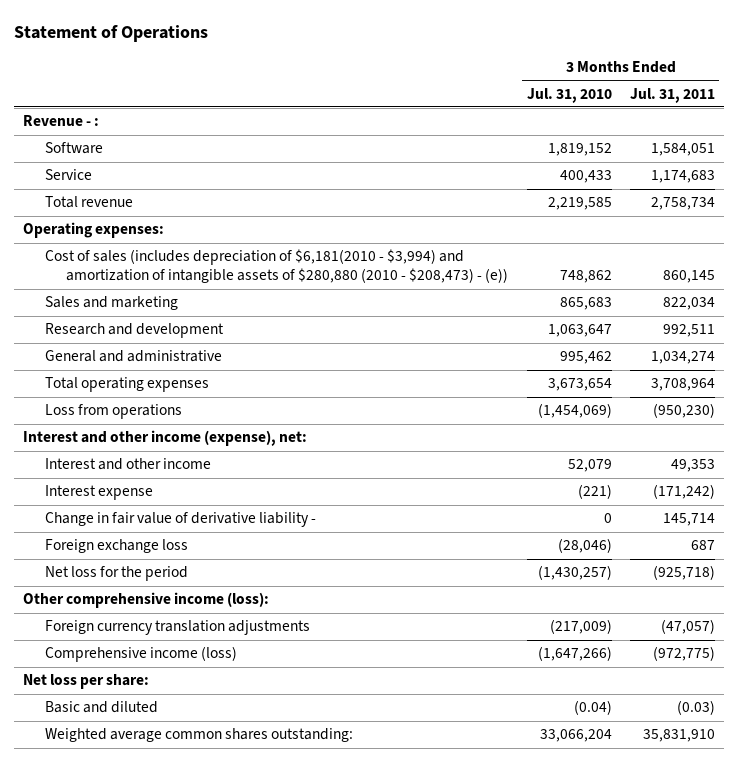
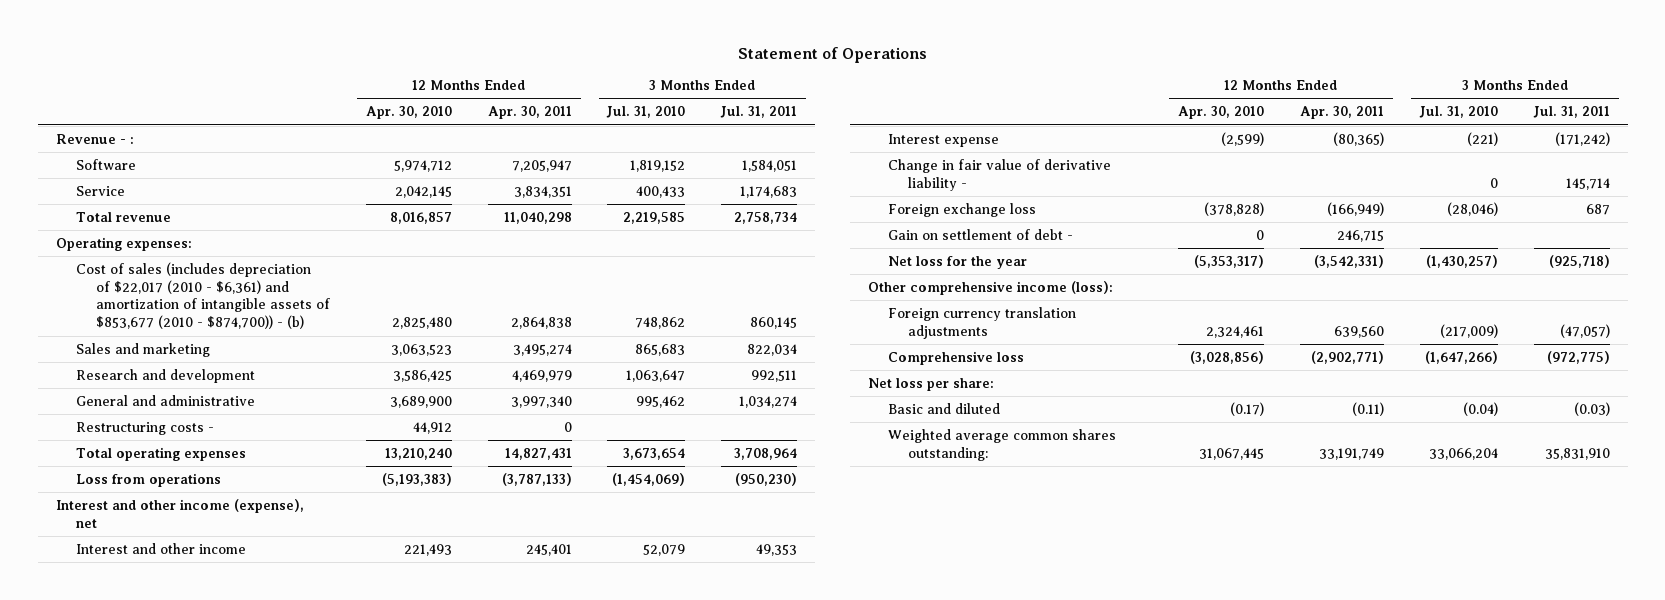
- | 3 Months Ended Jul. 31, 2010 | 3 Months Ended Jul. 31, 2011
+ | 12 Months Ended Apr. 30, 2010 | 12 Months Ended Apr. 30, 2011 | 3 Months Ended Jul. 31, 2010 | 3 Months Ended Jul. 31, 2011
- Cost of sales (includes depreciation of $6,181(2010 - $3,994) and amortization of intangible assets of $280,880 (2010 - $208,473) - (e)) | 748,862 | 860,145
+ Cost of sales (includes depreciation of $22,017 (2010 - $6,361) and amortization of intangible assets of $853,677 (2010 - $874,700)) - (b) | 2,825,480 | 2,864,838 | 748,862 | 860,145
+ Restructuring costs - | 44,912 | 0 | |
- Interest and other income (expense), net:
+ Interest and other income (expense), net
- Net loss for the period | (1,430,257) | (925,718)
+ Gain on settlement of debt - | 0 | 246,715 | |
+ Net loss for the year | (5,353,317) | (3,542,331) | (1,430,257) | (925,718)
- Comprehensive income (loss) | (1,647,266) | (972,775)
+ Comprehensive loss | (3,028,856) | (2,902,771) | (1,647,266) | (972,775)

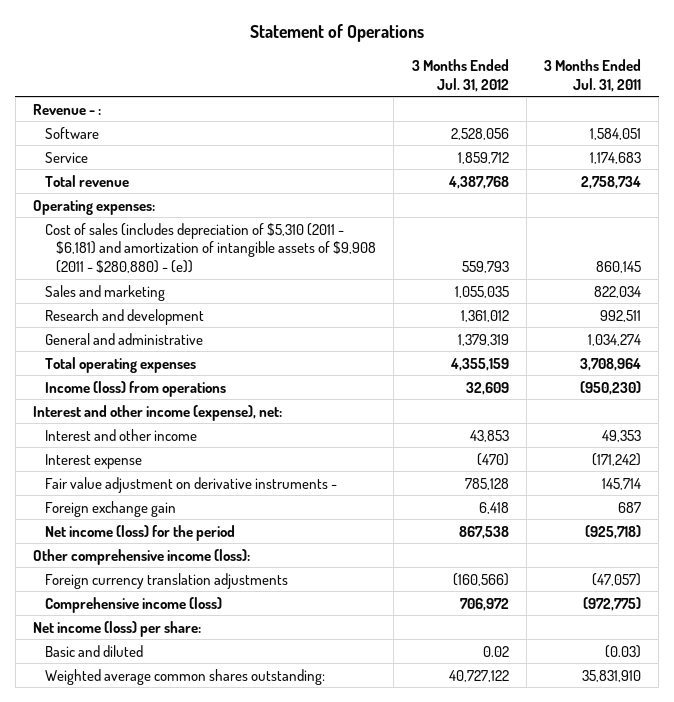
- | 12 Months Ended Apr. 30, 2010 | 12 Months Ended Apr. 30, 2011 | 3 Months Ended Jul. 31, 2010 | 3 Months Ended Jul. 31, 2011
+ | 3 Months Ended Jul. 31, 2012 | 3 Months Ended Jul. 31, 2011
- Cost of sales (includes depreciation of $22,017 (2010 - $6,361) and amortization of intangible assets of $853,677 (2010 - $874,700)) - (b) | 2,825,480 | 2,864,838 | 748,862 | 860,145
+ Cost of sales (includes depreciation of $5,310 (2011 - $6,181) and amortization of intangible assets of $9,908 (2011 - $280,880) - (e)) | 559,793 | 860,145
- Restructuring costs - | 44,912 | 0 | |
- Loss from operations | (5,193,383) | (3,787,133) | (1,454,069) | (950,230)
- Interest and other income (expense), net
+ Income (loss) from operations | 32,609 | (950,230)
+ Interest and other income (expense), net:
- Change in fair value of derivative liability - | | | 0 | 145,714
- Foreign exchange loss | (378,828) | (166,949) | (28,046) | 687
- Gain on settlement of debt - | 0 | 246,715 | |
- Net loss for the year | (5,353,317) | (3,542,331) | (1,430,257) | (925,718)
+ Fair value adjustment on derivative instruments - | 785,128 | 145,714
+ Foreign exchange gain | 6,418 | 687
+ Net income (loss) for the period | 867,538 | (925,718)
- Comprehensive loss | (3,028,856) | (2,902,771) | (1,647,266) | (972,775)
- Net loss per share:
+ Comprehensive income (loss) | 706,972 | (972,775)
+ Net income (loss) per share:

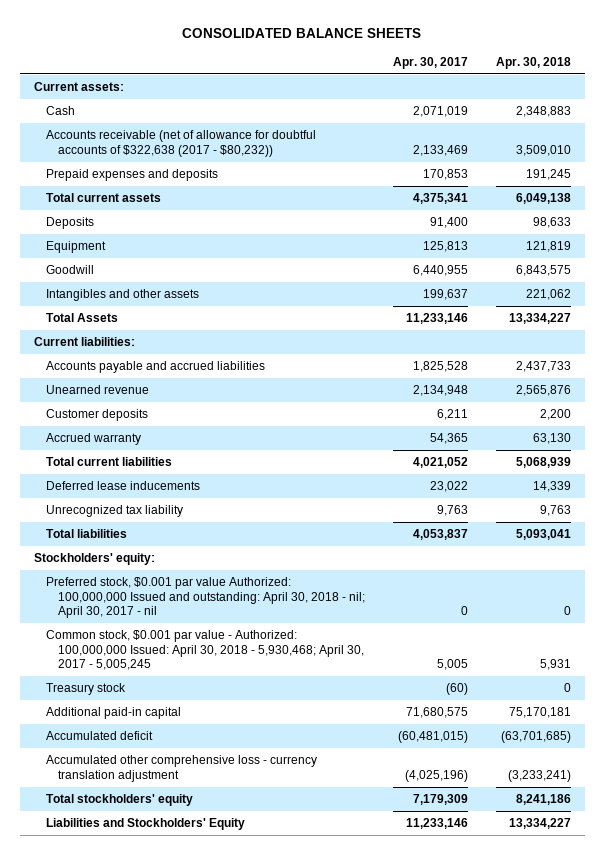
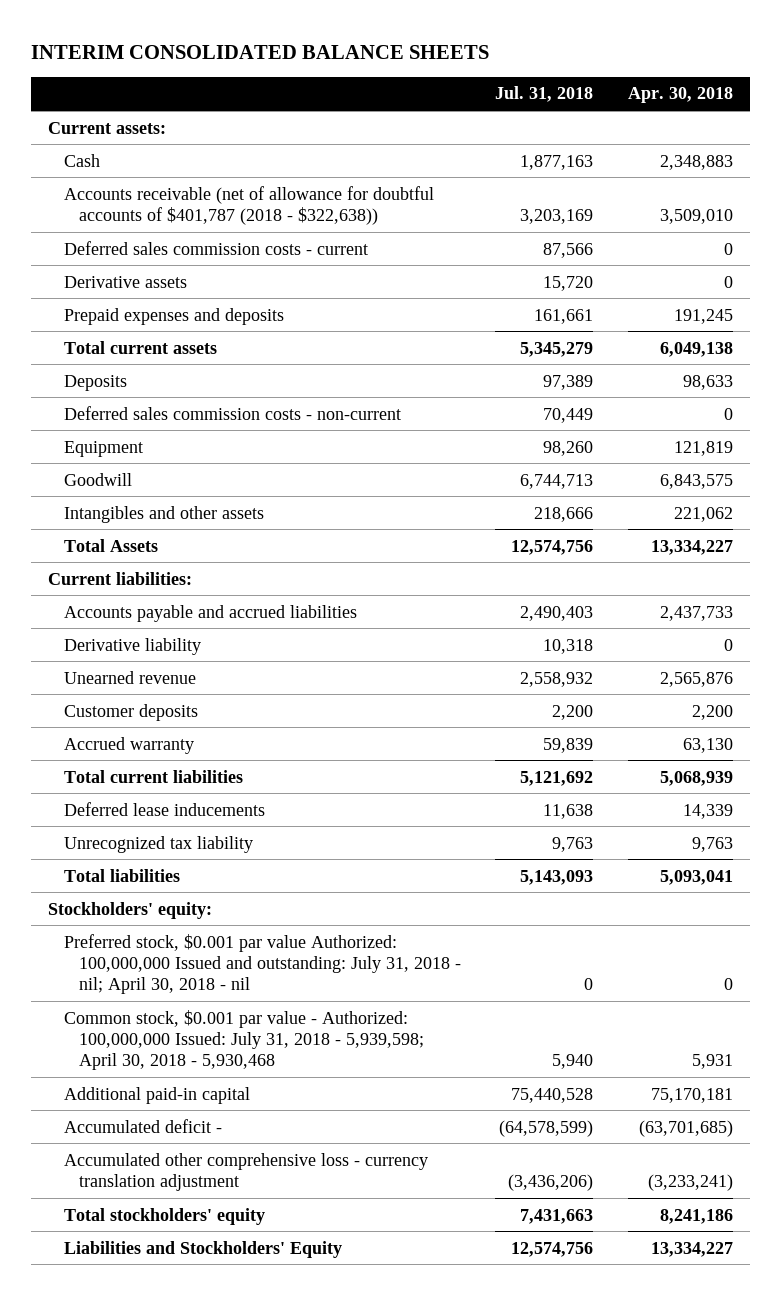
- CONSOLIDATED BALANCE SHEETS
+ INTERIM CONSOLIDATED BALANCE SHEETS
- | Apr. 30, 2017 | Apr. 30, 2018
+ | Jul. 31, 2018 | Apr. 30, 2018
- Accounts receivable (net of allowance for doubtful accounts of $322,638 (2017 - $80,232)) | 2,133,469 | 3,509,010
+ Accounts receivable (net of allowance for doubtful accounts of $401,787 (2018 - $322,638)) | 3,203,169 | 3,509,010
+ Deferred sales commission costs - current | 87,566 | 0
+ Derivative assets | 15,720 | 0
+ Deferred sales commission costs - non-current | 70,449 | 0
+ Derivative liability | 10,318 | 0
- Preferred stock, $0.001 par value Authorized: 100,000,000 Issued and outstanding: April 30, 2018 - nil; April 30, 2017 - nil | 0 | 0
- Common stock, $0.001 par value - Authorized: 100,000,000 Issued: April 30, 2018 - 5,930,468; April 30, 2017 - 5,005,245 | 5,005 | 5,931
- Treasury stock | (60) | 0
+ Preferred stock, $0.001 par value Authorized: 100,000,000 Issued and outstanding: July 31, 2018 - nil; April 30, 2018 - nil | 0 | 0
+ Common stock, $0.001 par value - Authorized: 100,000,000 Issued: July 31, 2018 - 5,939,598; April 30, 2018 - 5,930,468 | 5,940 | 5,931
- Accumulated deficit | (60,481,015) | (63,701,685)
+ Accumulated deficit - | (64,578,599) | (63,701,685)

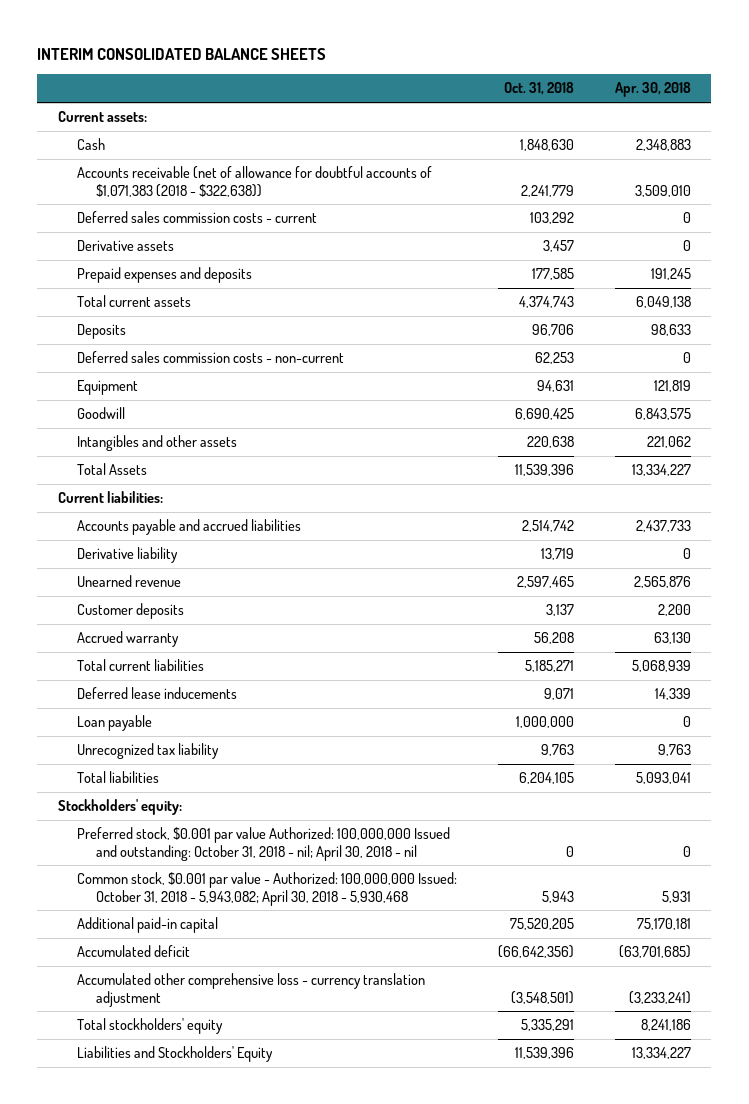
- | Jul. 31, 2018 | Apr. 30, 2018
+ | Oct. 31, 2018 | Apr. 30, 2018
- Accounts receivable (net of allowance for doubtful accounts of $401,787 (2018 - $322,638)) | 3,203,169 | 3,509,010
+ Accounts receivable (net of allowance for doubtful accounts of $1,071,383 (2018 - $322,638)) | 2,241,779 | 3,509,010
+ Loan payable | 1,000,000 | 0
- Preferred stock, $0.001 par value Authorized: 100,000,000 Issued and outstanding: July 31, 2018 - nil; April 30, 2018 - nil | 0 | 0
- Common stock, $0.001 par value - Authorized: 100,000,000 Issued: July 31, 2018 - 5,939,598; April 30, 2018 - 5,930,468 | 5,940 | 5,931
+ Preferred stock, $0.001 par value Authorized: 100,000,000 Issued and outstanding: October 31, 2018 - nil; April 30, 2018 - nil | 0 | 0
+ Common stock, $0.001 par value - Authorized: 100,000,000 Issued: October 31, 2018 - 5,943,082; April 30, 2018 - 5,930,468 | 5,943 | 5,931
- Accumulated deficit - | (64,578,599) | (63,701,685)
+ Accumulated deficit | (66,642,356) | (63,701,685)

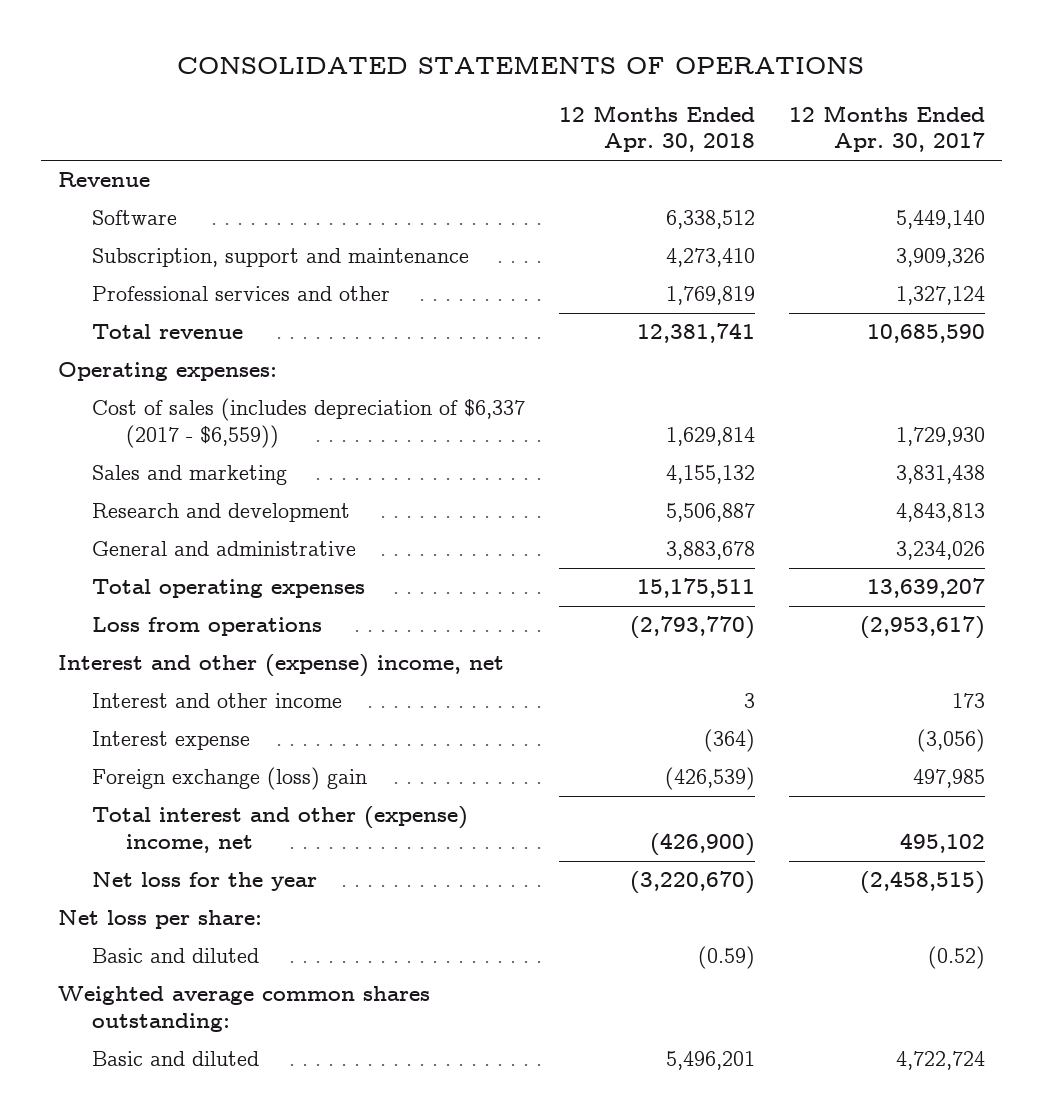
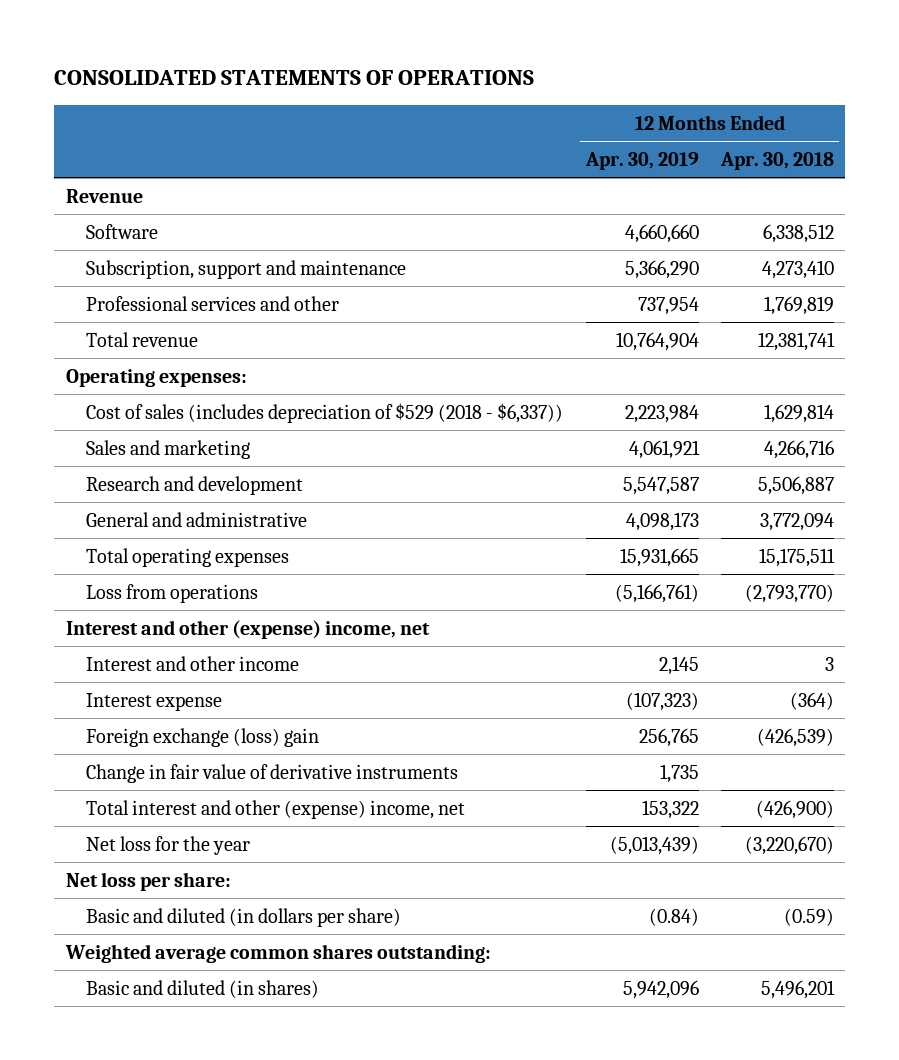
- | 12 Months Ended Apr. 30, 2018 | 12 Months Ended Apr. 30, 2017
+ | 12 Months Ended Apr. 30, 2019 | 12 Months Ended Apr. 30, 2018
- Cost of sales (includes depreciation of $6,337 (2017 - $6,559)) | 1,629,814 | 1,729,930
- Sales and marketing | 4,155,132 | 3,831,438
+ Cost of sales (includes depreciation of $529 (2018 - $6,337)) | 2,223,984 | 1,629,814
+ Sales and marketing | 4,061,921 | 4,266,716
- General and administrative | 3,883,678 | 3,234,026
+ General and administrative | 4,098,173 | 3,772,094
+ Change in fair value of derivative instruments | 1,735 |
- Basic and diluted | (0.59) | (0.52)
+ Basic and diluted (in dollars per share) | (0.84) | (0.59)
- Basic and diluted | 5,496,201 | 4,722,724
+ Basic and diluted (in shares) | 5,942,096 | 5,496,201

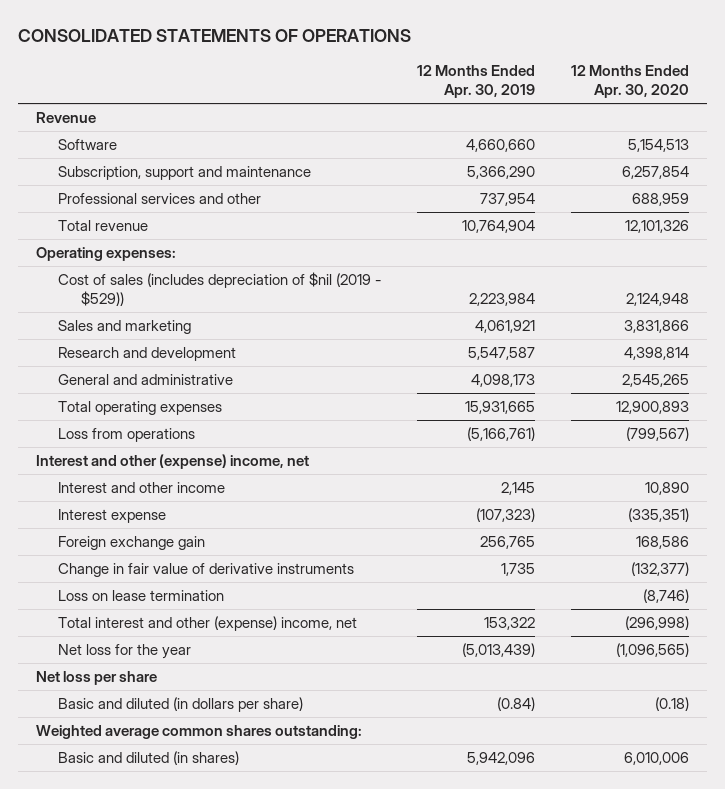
- | 12 Months Ended Apr. 30, 2019 | 12 Months Ended Apr. 30, 2018
+ | 12 Months Ended Apr. 30, 2019 | 12 Months Ended Apr. 30, 2020
- Cost of sales (includes depreciation of $529 (2018 - $6,337)) | 2,223,984 | 1,629,814
+ Cost of sales (includes depreciation of $nil (2019 - $529)) | 2,223,984 | 2,124,948
- Foreign exchange (loss) gain | 256,765 | (426,539)
+ Foreign exchange gain | 256,765 | 168,586
+ Loss on lease termination | | (8,746)
- Net loss per share:
+ Net loss per share

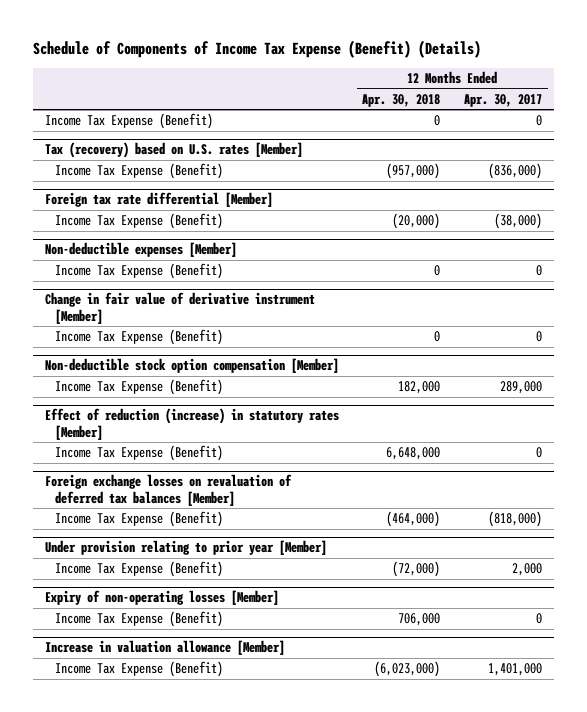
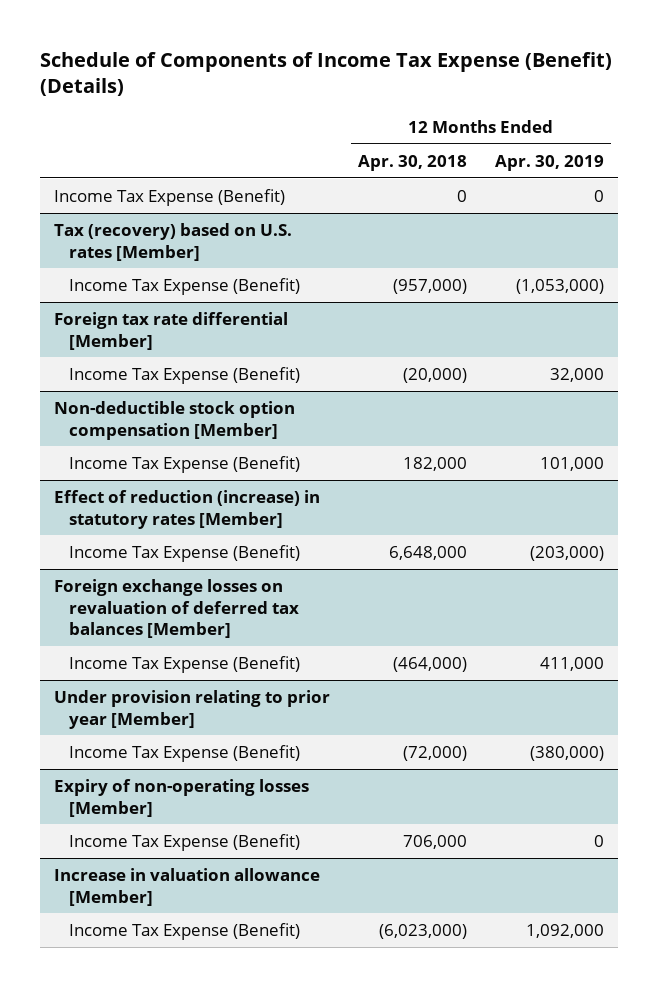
- | 12 Months Ended Apr. 30, 2018 | 12 Months Ended Apr. 30, 2017
+ | 12 Months Ended Apr. 30, 2018 | 12 Months Ended Apr. 30, 2019
- Non-deductible expenses [Member]
- Income Tax Expense (Benefit) | 0 | 0
- Change in fair value of derivative instrument [Member]
- Income Tax Expense (Benefit) | 0 | 0

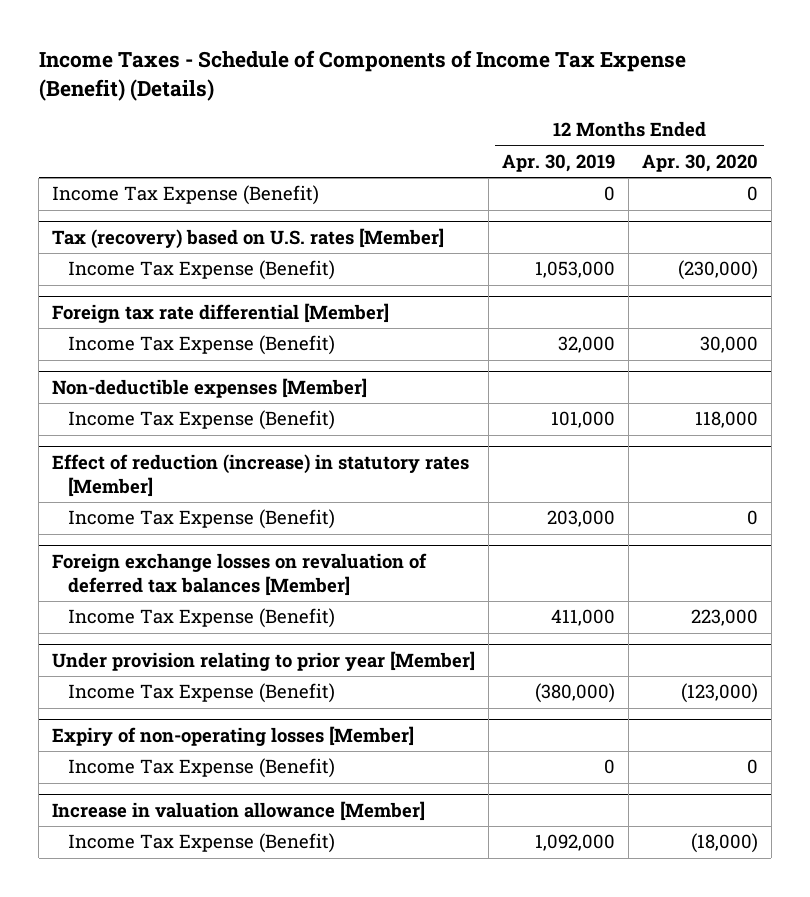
- Schedule of Components of Income Tax Expense (Benefit) (Details)
+ Income Taxes - Schedule of Components of Income Tax Expense (Benefit) (Details)
- | 12 Months Ended Apr. 30, 2018 | 12 Months Ended Apr. 30, 2019
+ | 12 Months Ended Apr. 30, 2019 | 12 Months Ended Apr. 30, 2020
@ Tax (recovery) based on U.S. rates [Member]
- Income Tax Expense (Benefit) | (957,000) | (1,053,000)
+ Income Tax Expense (Benefit) | 1,053,000 | (230,000)
- Non-deductible stock option compensation [Member]
+ Non-deductible expenses [Member]
@ Effect of reduction (increase) in statutory rates [Member]
- Income Tax Expense (Benefit) | 6,648,000 | (203,000)
+ Income Tax Expense (Benefit) | 203,000 | 0

